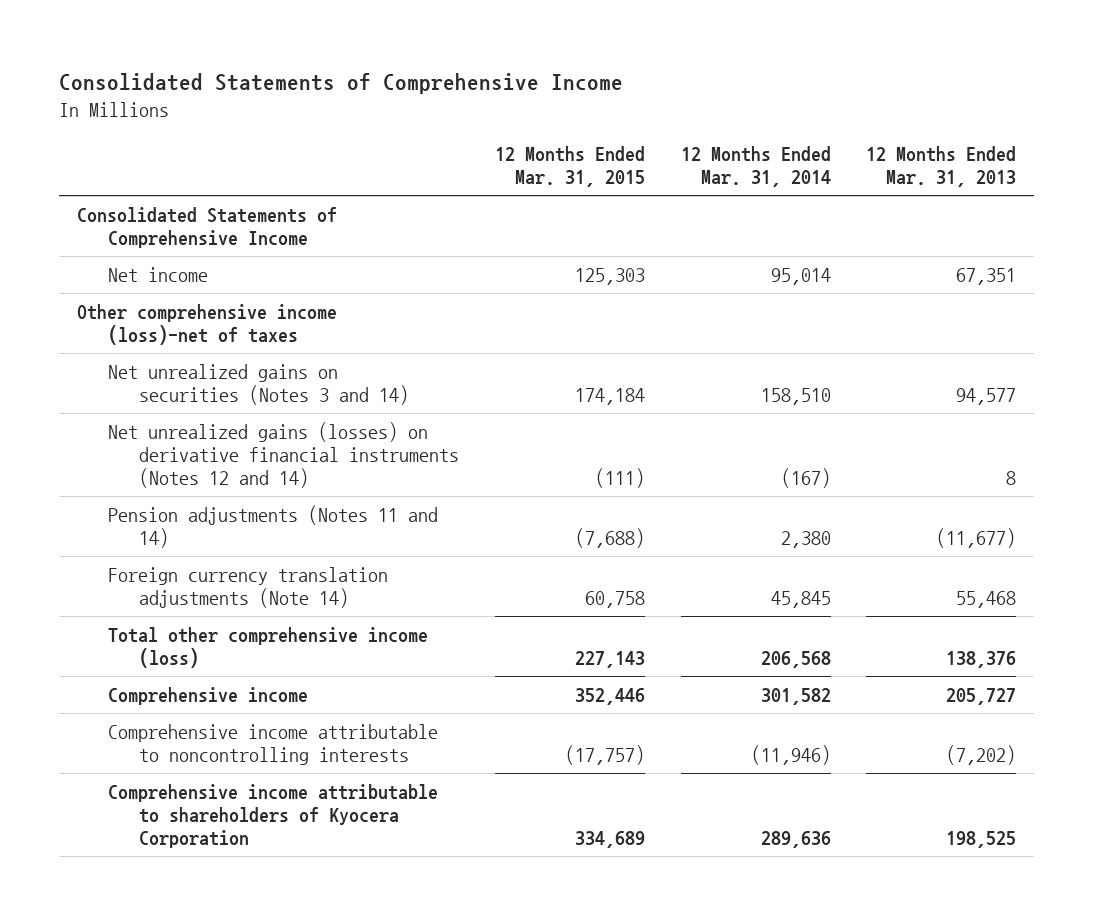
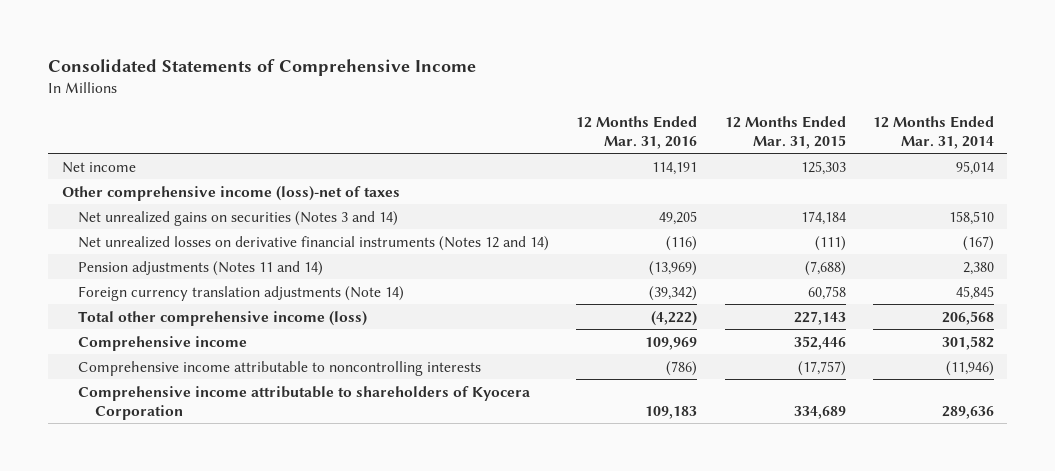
- | 12 Months Ended Mar. 31, 2015 | 12 Months Ended Mar. 31, 2014 | 12 Months Ended Mar. 31, 2013
+ | 12 Months Ended Mar. 31, 2016 | 12 Months Ended Mar. 31, 2015 | 12 Months Ended Mar. 31, 2014
- Consolidated Statements of Comprehensive Income
- Net unrealized gains (losses) on derivative financial instruments (Notes 12 and 14) | (111) | (167) | 8
+ Net unrealized losses on derivative financial instruments (Notes 12 and 14) | (116) | (111) | (167)

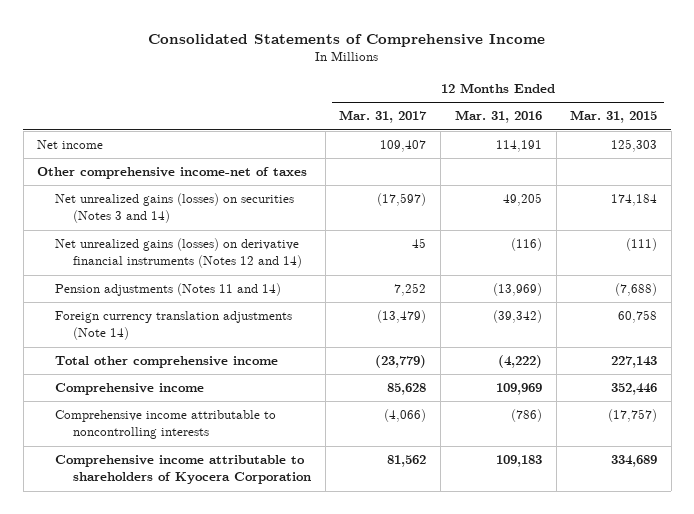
- | 12 Months Ended Mar. 31, 2016 | 12 Months Ended Mar. 31, 2015 | 12 Months Ended Mar. 31, 2014
+ | 12 Months Ended Mar. 31, 2017 | 12 Months Ended Mar. 31, 2016 | 12 Months Ended Mar. 31, 2015
- Other comprehensive income (loss)-net of taxes
- Net unrealized gains on securities (Notes 3 and 14) | 49,205 | 174,184 | 158,510
- Net unrealized losses on derivative financial instruments (Notes 12 and 14) | (116) | (111) | (167)
+ Other comprehensive income-net of taxes
+ Net unrealized gains (losses) on securities (Notes 3 and 14) | (17,597) | 49,205 | 174,184
+ Net unrealized gains (losses) on derivative financial instruments (Notes 12 and 14) | 45 | (116) | (111)
- Total other comprehensive income (loss) | (4,222) | 227,143 | 206,568
+ Total other comprehensive income | (23,779) | (4,222) | 227,143

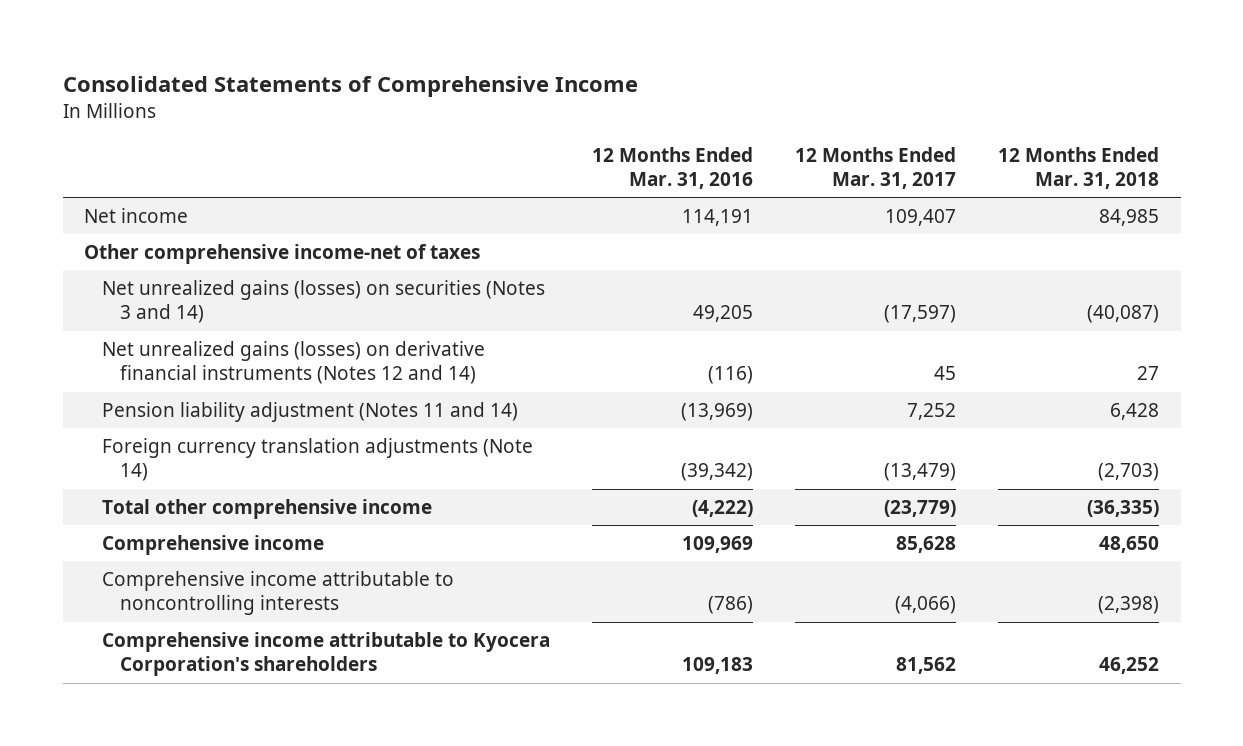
- | 12 Months Ended Mar. 31, 2017 | 12 Months Ended Mar. 31, 2016 | 12 Months Ended Mar. 31, 2015
+ | 12 Months Ended Mar. 31, 2016 | 12 Months Ended Mar. 31, 2017 | 12 Months Ended Mar. 31, 2018
- Pension adjustments (Notes 11 and 14) | 7,252 | (13,969) | (7,688)
+ Pension liability adjustment (Notes 11 and 14) | (13,969) | 7,252 | 6,428
- Comprehensive income attributable to shareholders of Kyocera Corporation | 81,562 | 109,183 | 334,689
+ Comprehensive income attributable to Kyocera Corporation's shareholders | 109,183 | 81,562 | 46,252

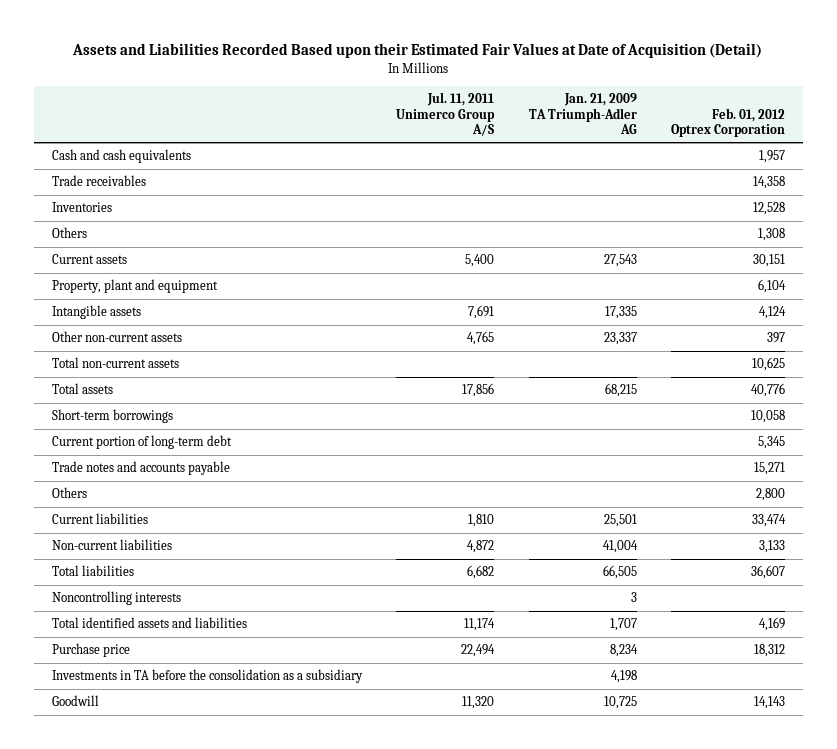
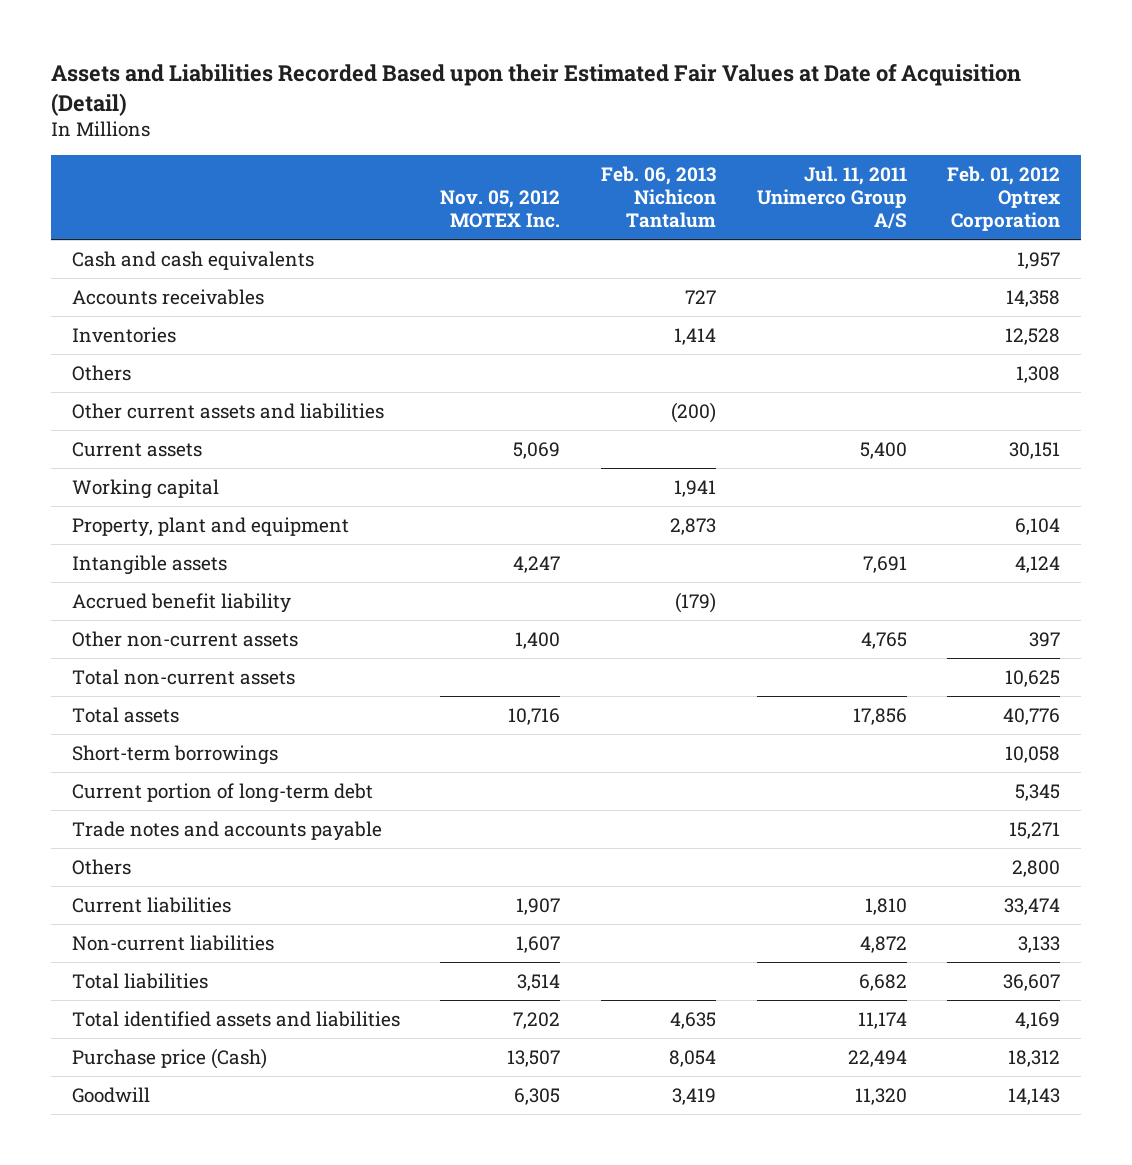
- | Jul. 11, 2011 Unimerco Group A/S | Jan. 21, 2009 TA Triumph-Adler AG | Feb. 01, 2012 Optrex Corporation
+ | Nov. 05, 2012 MOTEX Inc. | Feb. 06, 2013 Nichicon Tantalum | Jul. 11, 2011 Unimerco Group A/S | Feb. 01, 2012 Optrex Corporation
- Trade receivables | | | 14,358
+ Accounts receivables | | 727 | | 14,358
+ Other current assets and liabilities | | (200) | |
+ Working capital | | 1,941 | |
+ Accrued benefit liability | | (179) | |
- Noncontrolling interests | | 3 |
- Purchase price | 22,494 | 8,234 | 18,312
- Investments in TA before the consolidation as a subsidiary | | 4,198 |
+ Purchase price (Cash) | 13,507 | 8,054 | 22,494 | 18,312

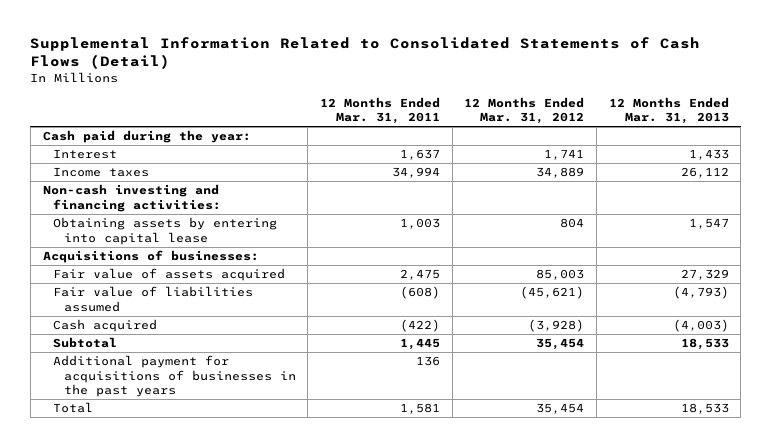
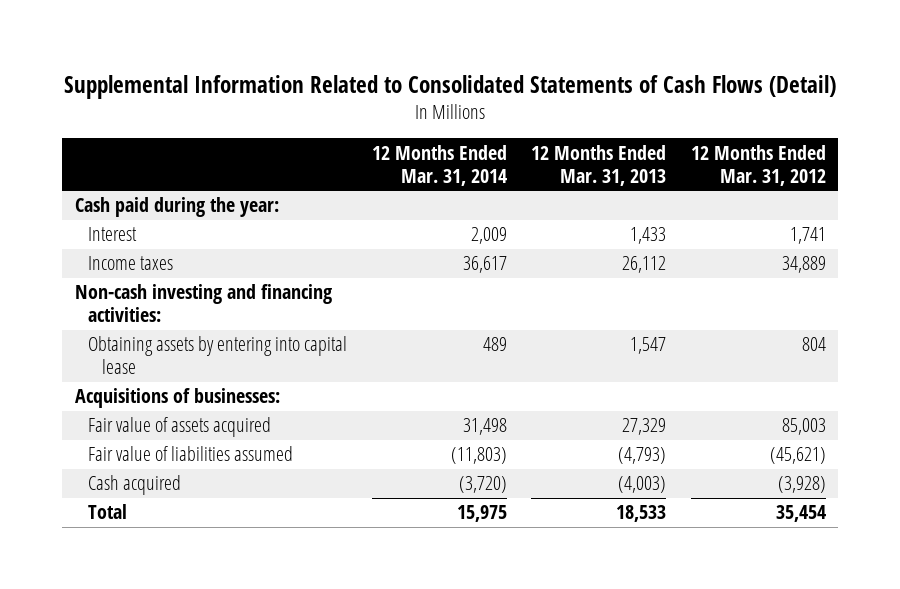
- | 12 Months Ended Mar. 31, 2011 | 12 Months Ended Mar. 31, 2012 | 12 Months Ended Mar. 31, 2013
+ | 12 Months Ended Mar. 31, 2014 | 12 Months Ended Mar. 31, 2013 | 12 Months Ended Mar. 31, 2012
- Subtotal | 1,445 | 35,454 | 18,533
- Additional payment for acquisitions of businesses in the past years | 136 | |

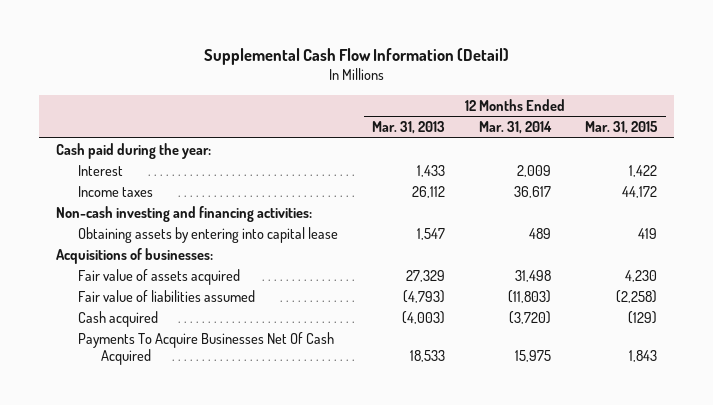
- Supplemental Information Related to Consolidated Statements of Cash Flows (Detail)
+ Supplemental Cash Flow Information (Detail)
- | 12 Months Ended Mar. 31, 2014 | 12 Months Ended Mar. 31, 2013 | 12 Months Ended Mar. 31, 2012
+ | 12 Months Ended Mar. 31, 2013 | 12 Months Ended Mar. 31, 2014 | 12 Months Ended Mar. 31, 2015
- Total | 15,975 | 18,533 | 35,454
+ Payments To Acquire Businesses Net Of Cash Acquired | 18,533 | 15,975 | 1,843

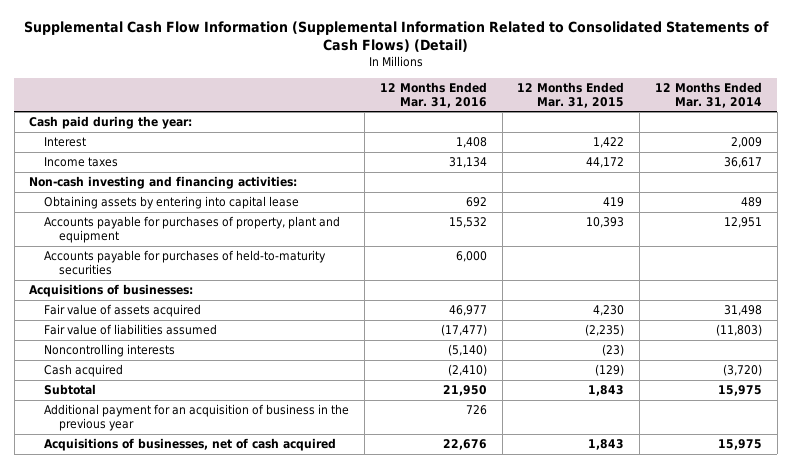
- Supplemental Cash Flow Information (Detail)
+ Supplemental Cash Flow Information (Supplemental Information Related to Consolidated Statements of Cash Flows) (Detail)
- | 12 Months Ended Mar. 31, 2013 | 12 Months Ended Mar. 31, 2014 | 12 Months Ended Mar. 31, 2015
+ | 12 Months Ended Mar. 31, 2016 | 12 Months Ended Mar. 31, 2015 | 12 Months Ended Mar. 31, 2014
+ Accounts payable for purchases of property, plant and equipment | 15,532 | 10,393 | 12,951
+ Accounts payable for purchases of held-to-maturity securities | 6,000 | |
- Fair value of liabilities assumed | (4,793) | (11,803) | (2,258)
+ Fair value of liabilities assumed | (17,477) | (2,235) | (11,803)
+ Noncontrolling interests | (5,140) | (23) |
- Payments To Acquire Businesses Net Of Cash Acquired | 18,533 | 15,975 | 1,843
+ Subtotal | 21,950 | 1,843 | 15,975
+ Additional payment for an acquisition of business in the previous year | 726 | |
+ Acquisitions of businesses, net of cash acquired | 22,676 | 1,843 | 15,975

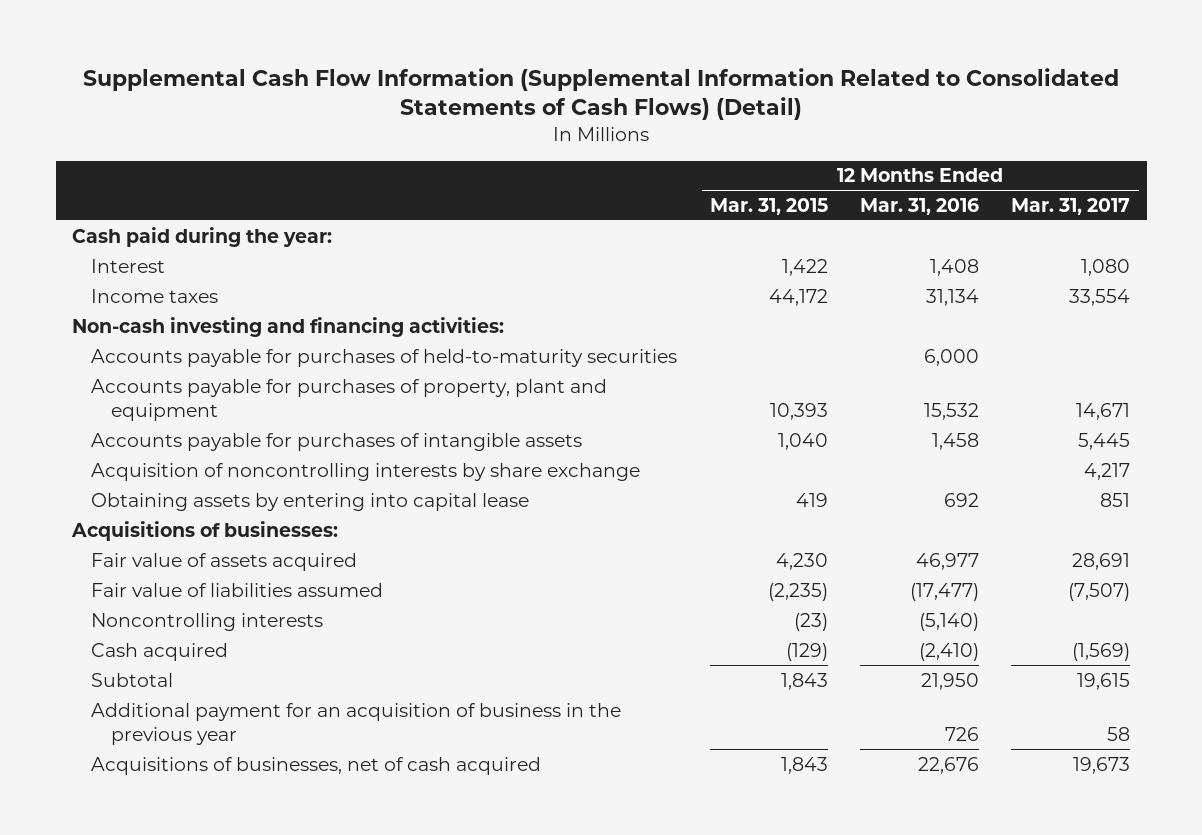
- | 12 Months Ended Mar. 31, 2016 | 12 Months Ended Mar. 31, 2015 | 12 Months Ended Mar. 31, 2014
+ | 12 Months Ended Mar. 31, 2015 | 12 Months Ended Mar. 31, 2016 | 12 Months Ended Mar. 31, 2017
moved down: Accounts payable for purchases of property, plant and equipment | 10,393 | 15,532 | 14,671
+ Accounts payable for purchases of intangible assets | 1,040 | 1,458 | 5,445
+ Acquisition of noncontrolling interests by share exchange | | | 4,217
moved down: Obtaining assets by entering into capital lease | 419 | 692 | 851

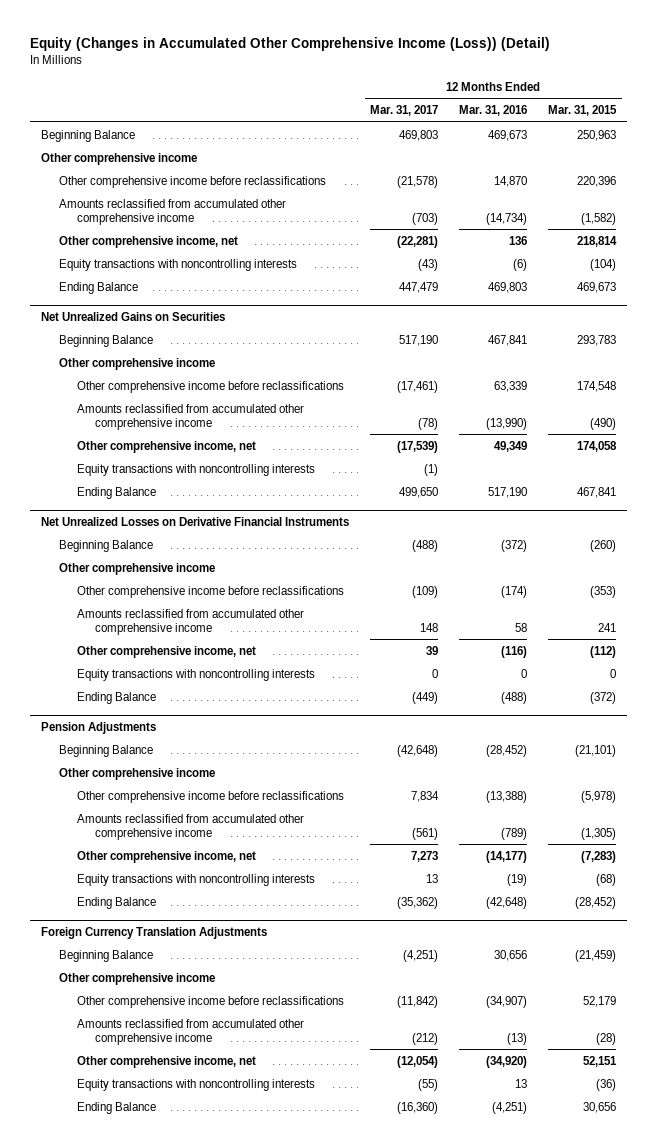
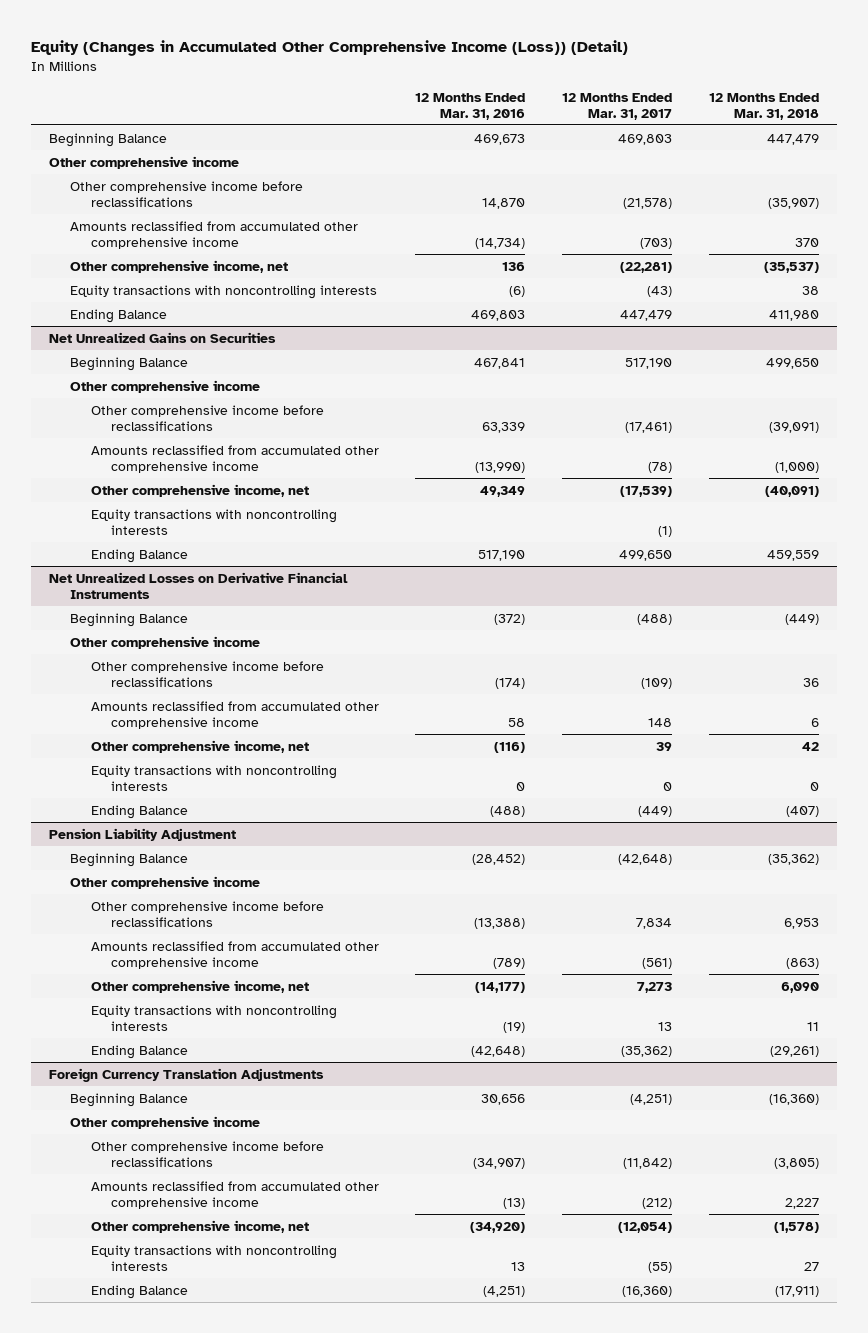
- | 12 Months Ended Mar. 31, 2017 | 12 Months Ended Mar. 31, 2016 | 12 Months Ended Mar. 31, 2015
+ | 12 Months Ended Mar. 31, 2016 | 12 Months Ended Mar. 31, 2017 | 12 Months Ended Mar. 31, 2018
- Pension Adjustments
+ Pension Liability Adjustment

